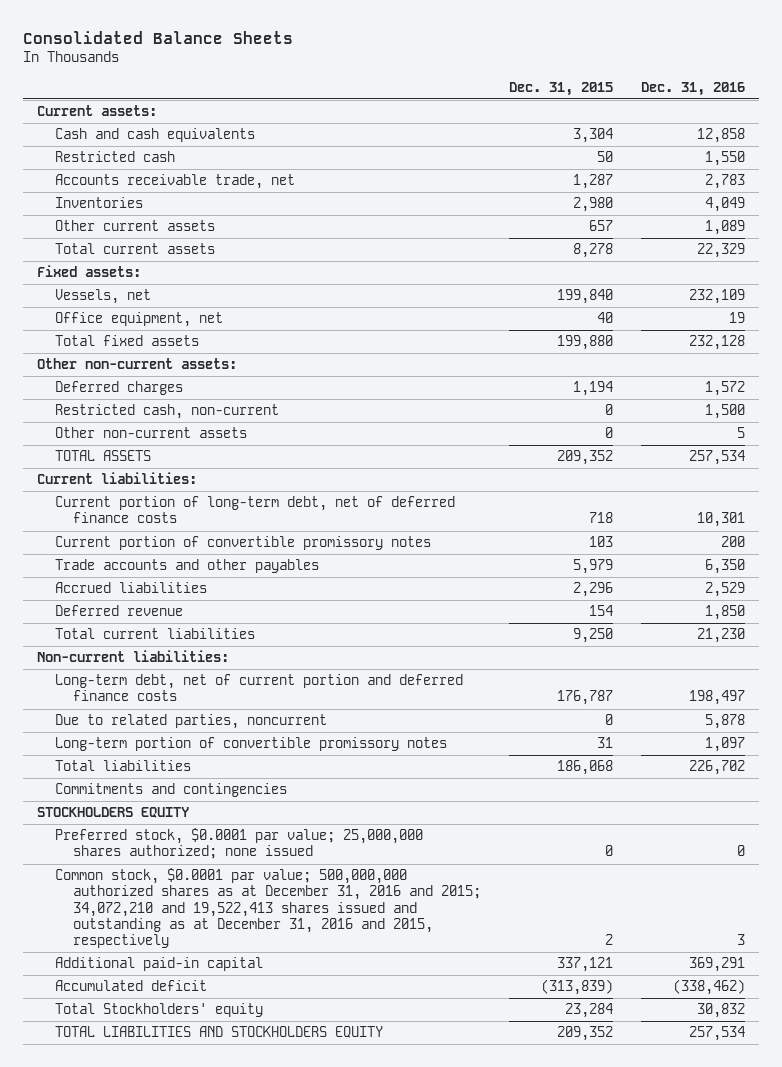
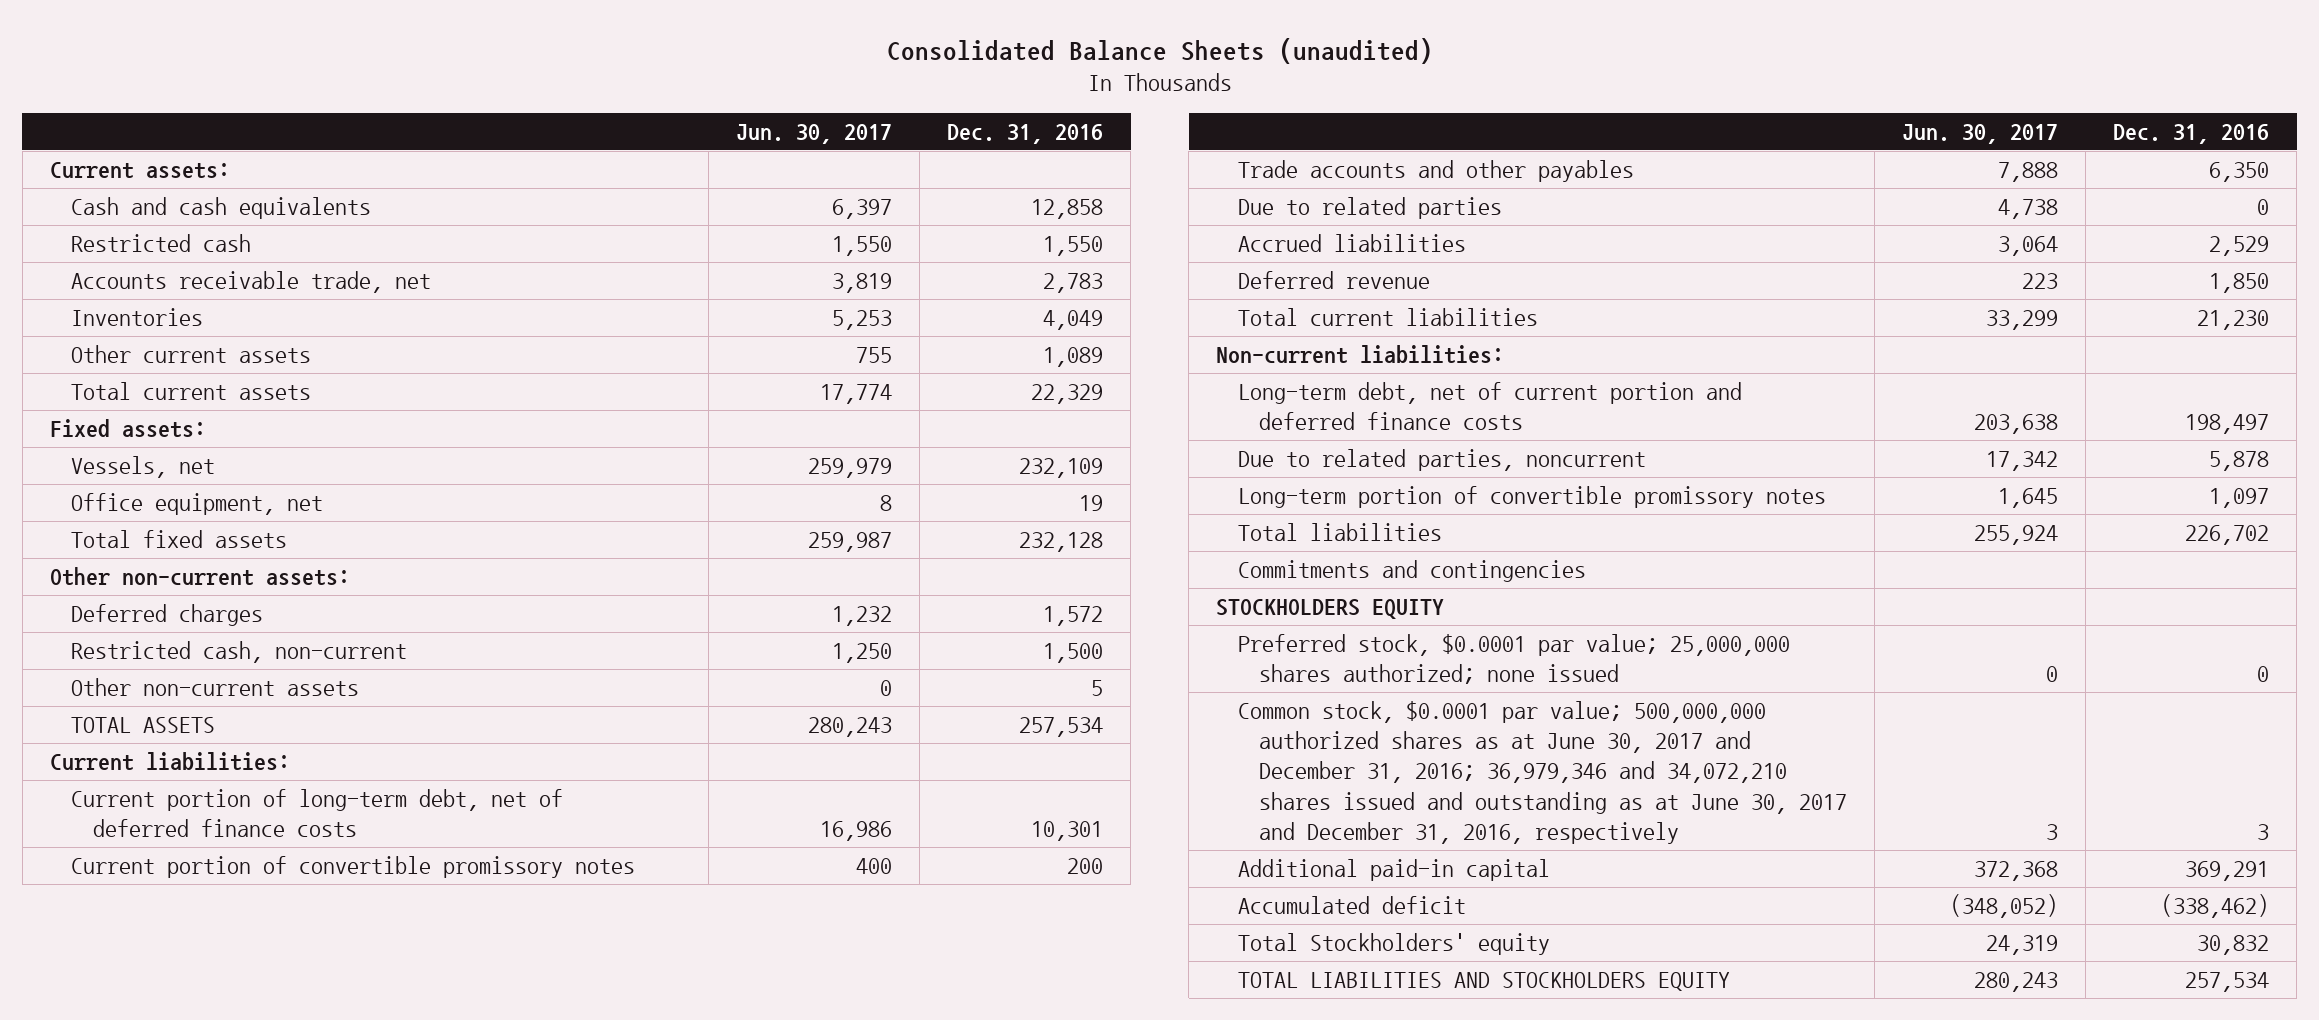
- Consolidated Balance Sheets
+ Consolidated Balance Sheets (unaudited)
- | Dec. 31, 2015 | Dec. 31, 2016
+ | Jun. 30, 2017 | Dec. 31, 2016
+ Due to related parties | 4,738 | 0
- Common stock, $0.0001 par value; 500,000,000 authorized shares as at December 31, 2016 and 2015; 34,072,210 and 19,522,413 shares issued and outstanding as at December 31, 2016 and 2015, respectively | 2 | 3
+ Common stock, $0.0001 par value; 500,000,000 authorized shares as at June 30, 2017 and December 31, 2016; 36,979,346 and 34,072,210 shares issued and outstanding as at June 30, 2017 and December 31, 2016, respectively | 3 | 3

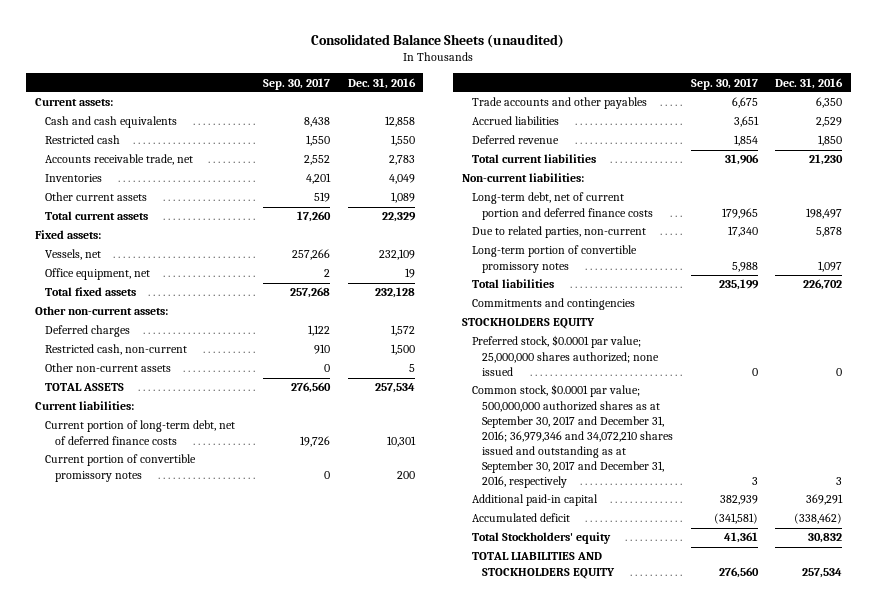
- | Jun. 30, 2017 | Dec. 31, 2016
+ | Sep. 30, 2017 | Dec. 31, 2016
- Due to related parties | 4,738 | 0
- Due to related parties, noncurrent | 17,342 | 5,878
+ Due to related parties, non-current | 17,340 | 5,878
- Common stock, $0.0001 par value; 500,000,000 authorized shares as at June 30, 2017 and December 31, 2016; 36,979,346 and 34,072,210 shares issued and outstanding as at June 30, 2017 and December 31, 2016, respectively | 3 | 3
+ Common stock, $0.0001 par value; 500,000,000 authorized shares as at September 30, 2017 and December 31, 2016; 36,979,346 and 34,072,210 shares issued and outstanding as at September 30, 2017 and December 31, 2016, respectively | 3 | 3

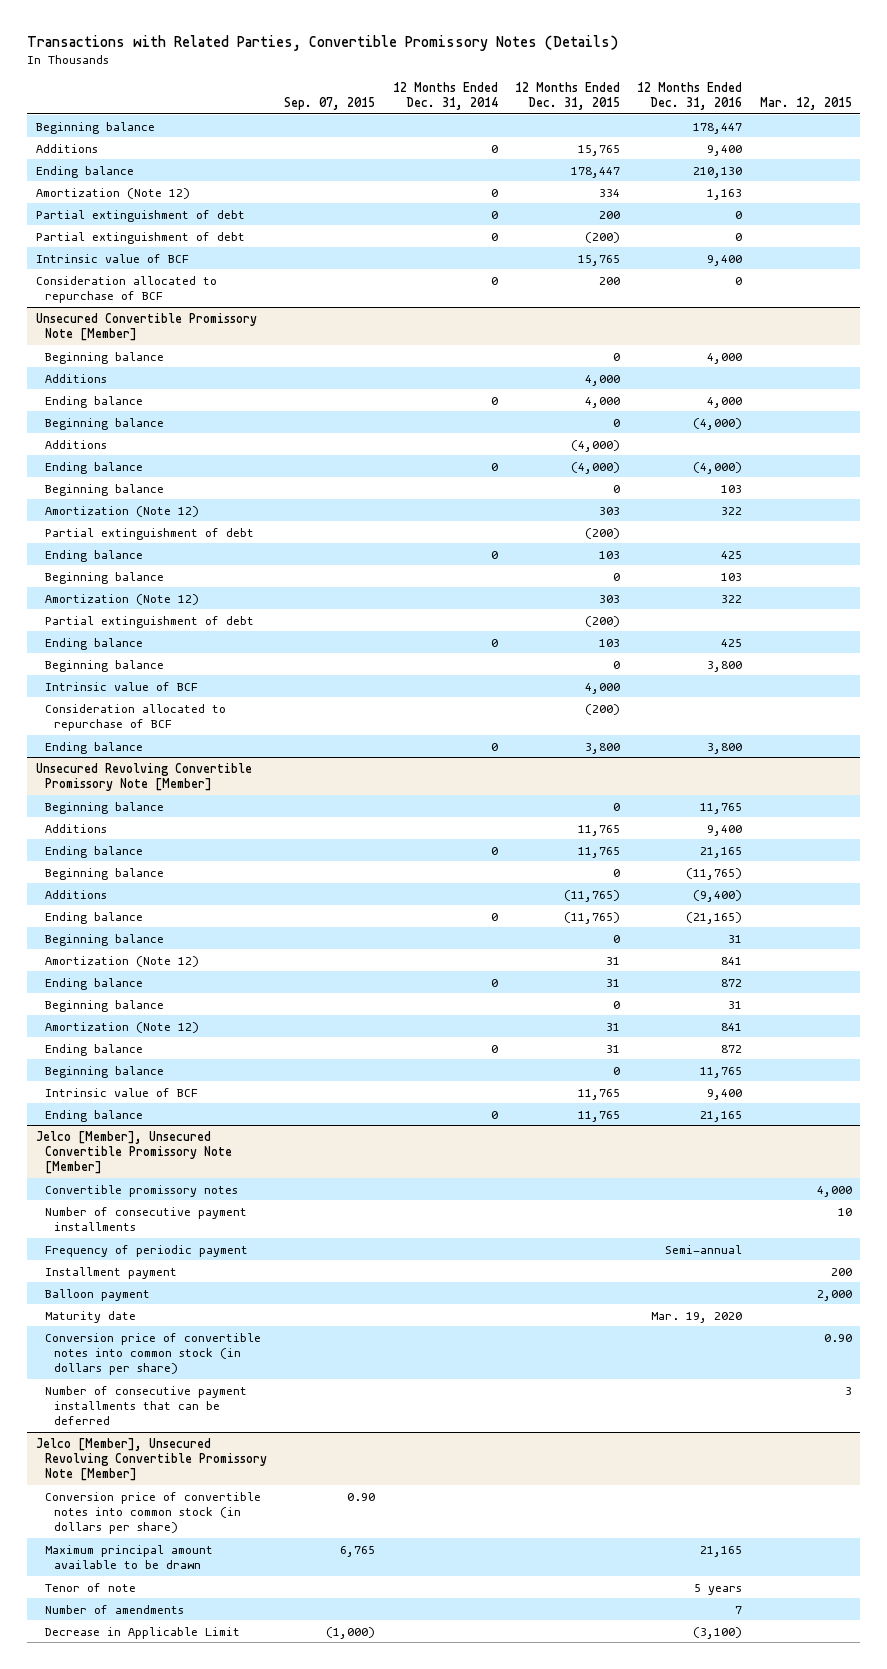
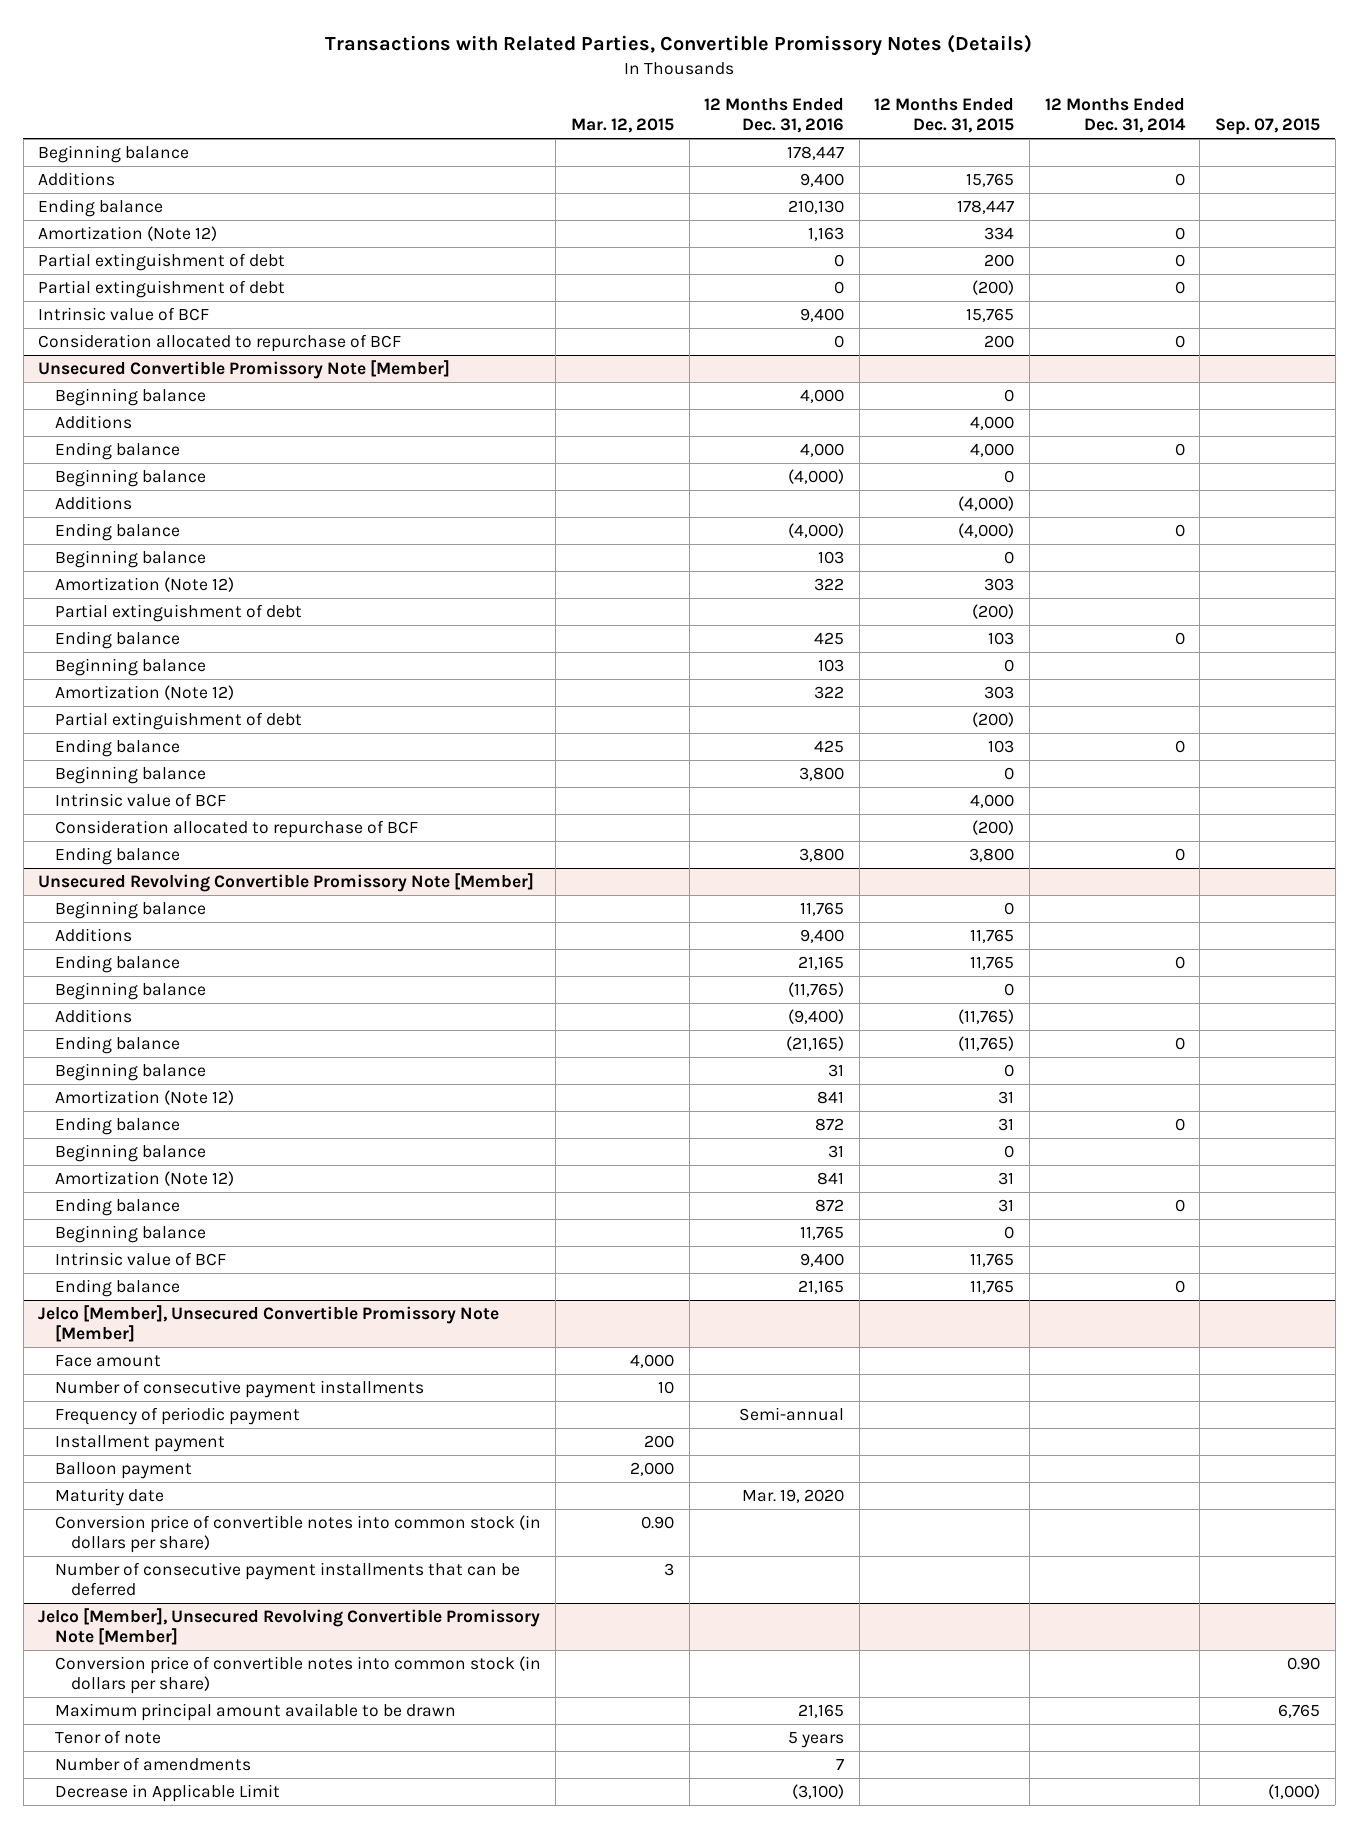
- | Sep. 07, 2015 | 12 Months Ended Dec. 31, 2014 | 12 Months Ended Dec. 31, 2015 | 12 Months Ended Dec. 31, 2016 | Mar. 12, 2015
+ | Mar. 12, 2015 | 12 Months Ended Dec. 31, 2016 | 12 Months Ended Dec. 31, 2015 | 12 Months Ended Dec. 31, 2014 | Sep. 07, 2015
@ Jelco [Member], Unsecured Convertible Promissory Note [Member]
- Convertible promissory notes | | | | | 4,000
+ Face amount | 4,000 | | | |

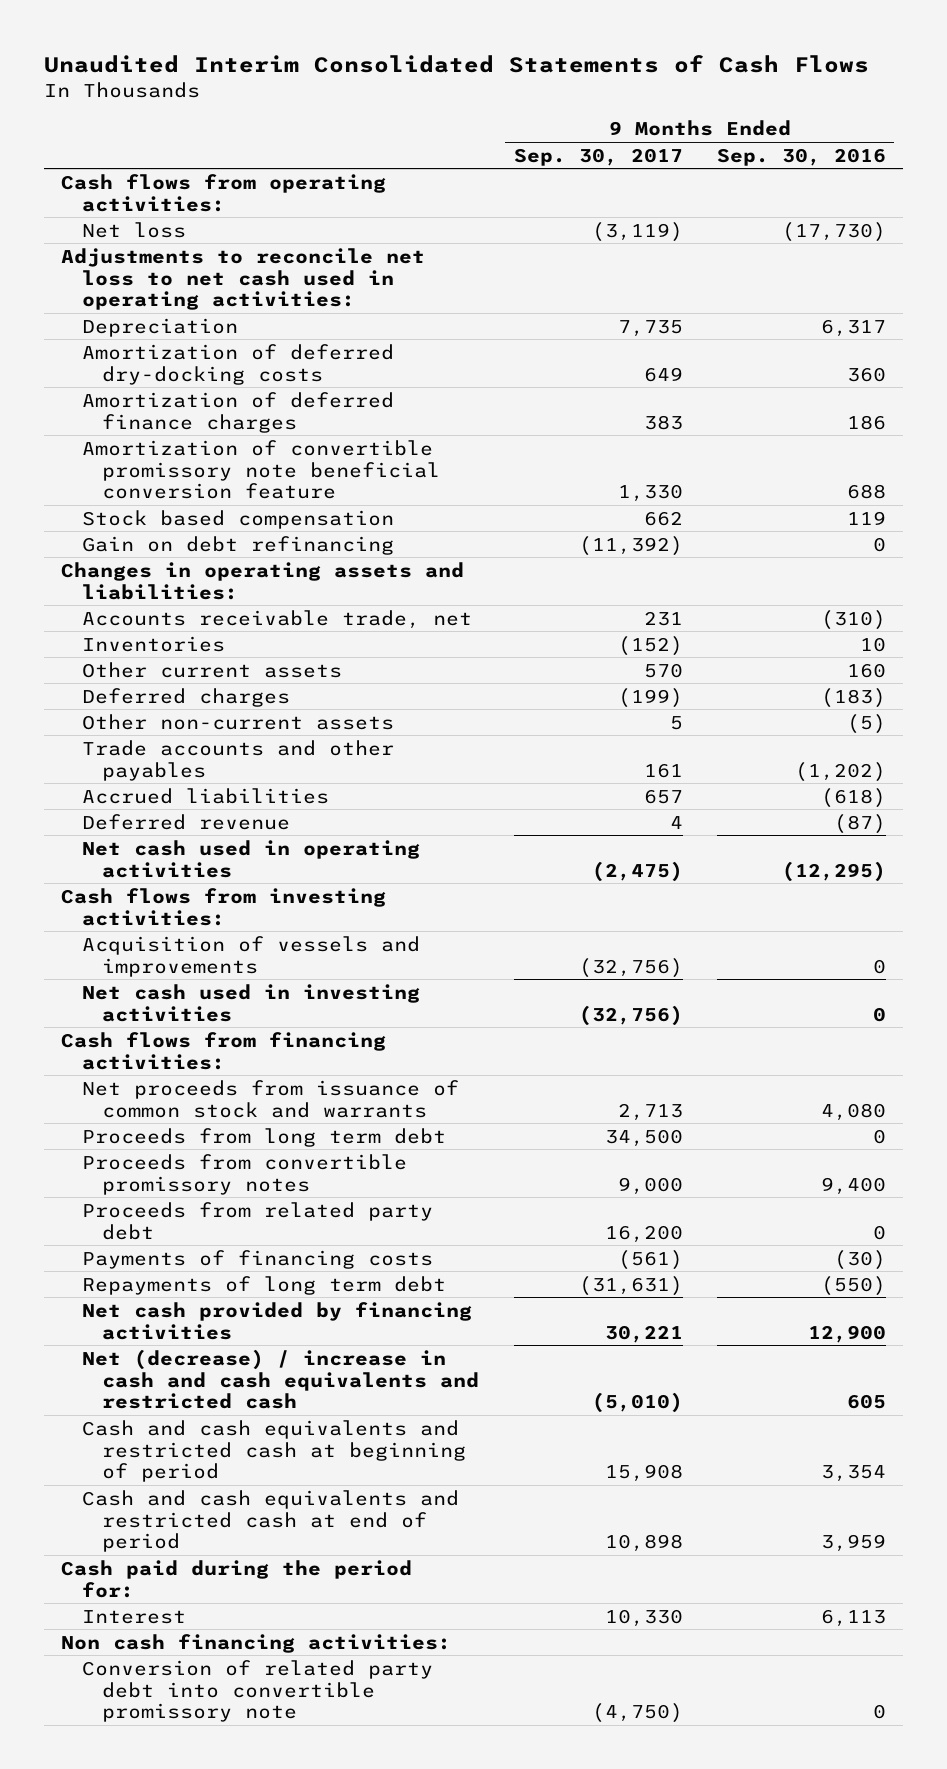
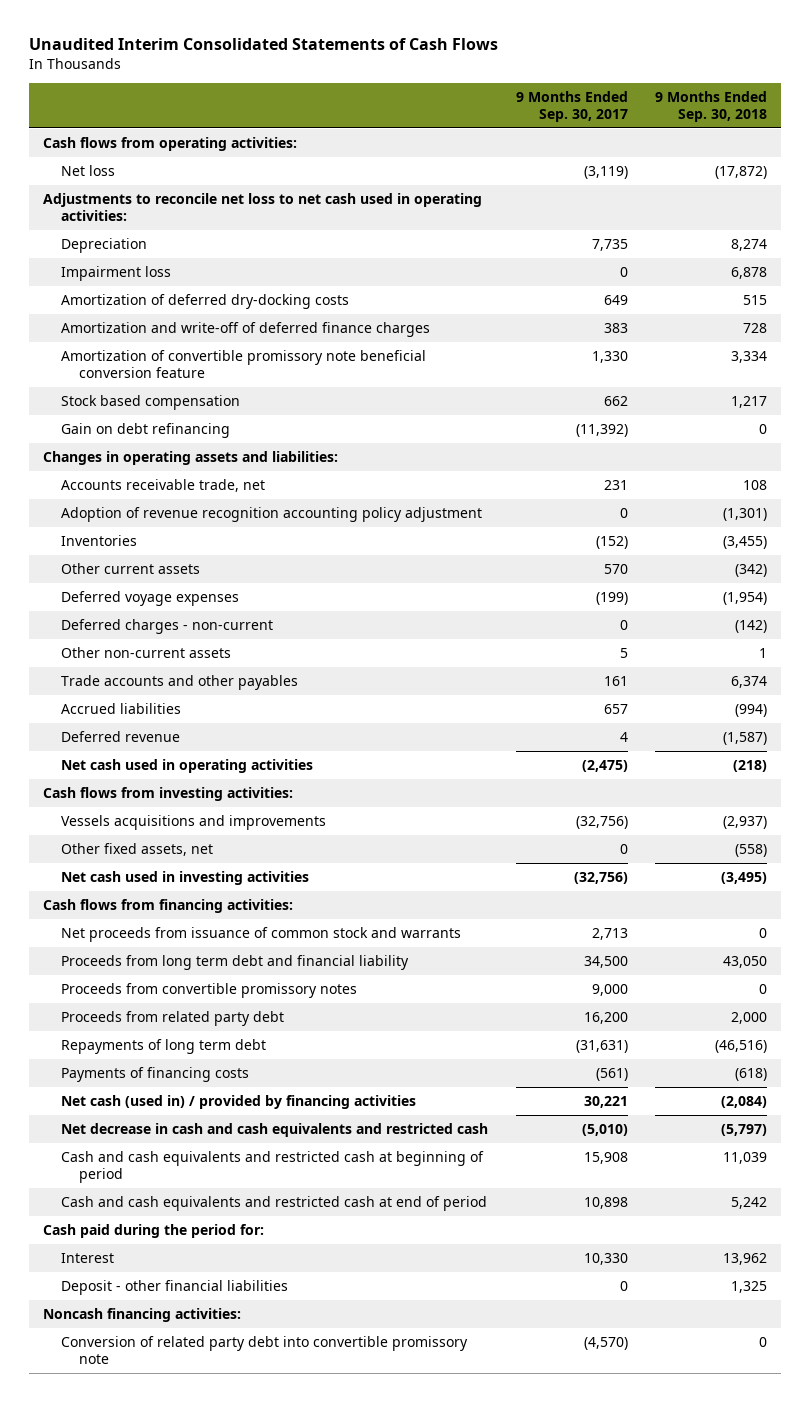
- | 9 Months Ended Sep. 30, 2017 | 9 Months Ended Sep. 30, 2016
+ | 9 Months Ended Sep. 30, 2017 | 9 Months Ended Sep. 30, 2018
+ Impairment loss | 0 | 6,878
- Amortization of deferred finance charges | 383 | 186
+ Amortization and write-off of deferred finance charges | 383 | 728
+ Adoption of revenue recognition accounting policy adjustment | 0 | (1,301)
- Deferred charges | (199) | (183)
+ Deferred voyage expenses | (199) | (1,954)
+ Deferred charges - non-current | 0 | (142)
- Acquisition of vessels and improvements | (32,756) | 0
+ Vessels acquisitions and improvements | (32,756) | (2,937)
+ Other fixed assets, net | 0 | (558)
- Proceeds from long term debt | 34,500 | 0
+ Proceeds from long term debt and financial liability | 34,500 | 43,050
- Net cash provided by financing activities | 30,221 | 12,900
- Net (decrease) / increase in cash and cash equivalents and restricted cash | (5,010) | 605
moved down: Payments of financing costs | (561) | (618)
+ Net cash (used in) / provided by financing activities | 30,221 | (2,084)
+ Net decrease in cash and cash equivalents and restricted cash | (5,010) | (5,797)
- Non cash financing activities:
- Conversion of related party debt into convertible promissory note | (4,750) | 0
+ Deposit - other financial liabilities | 0 | 1,325
+ Noncash financing activities:
+ Conversion of related party debt into convertible promissory note | (4,570) | 0

